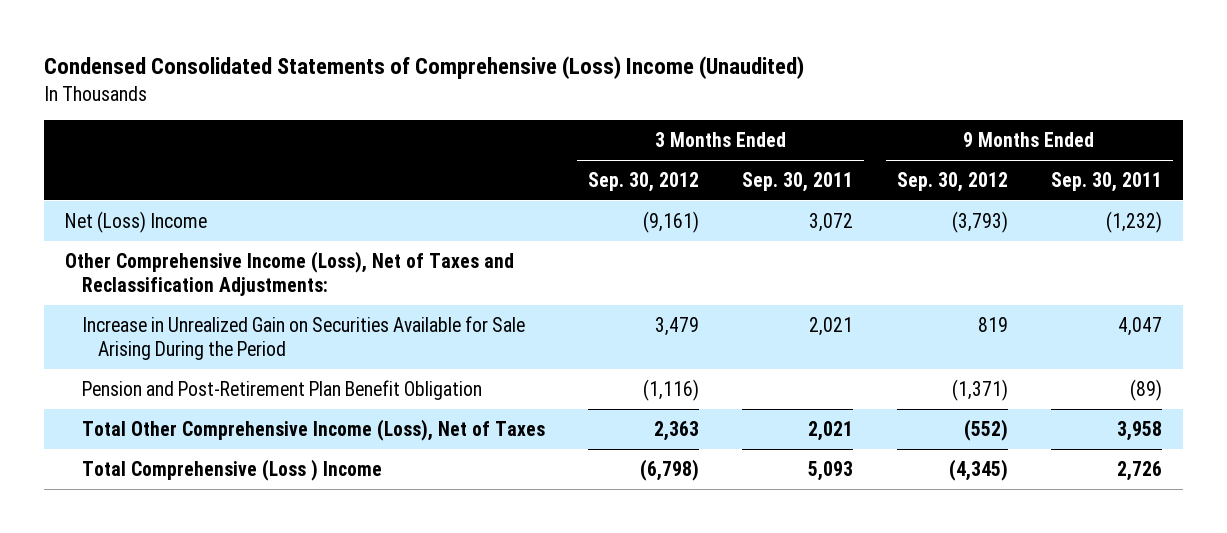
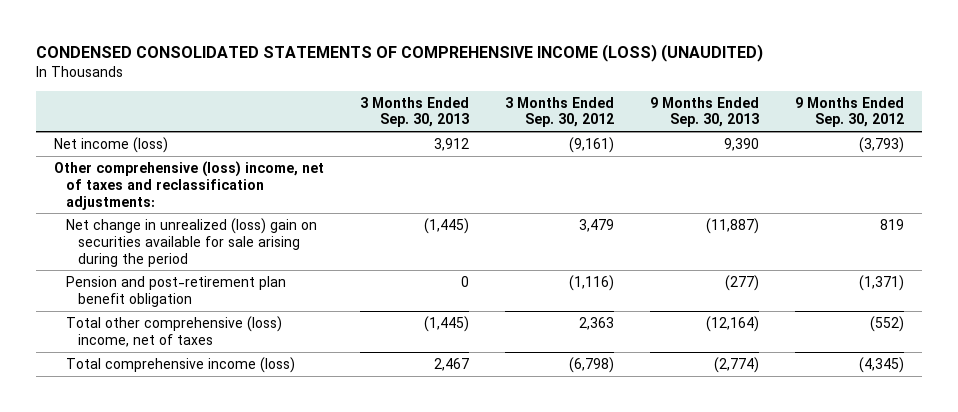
- Condensed Consolidated Statements of Comprehensive (Loss) Income (Unaudited)
+ CONDENSED CONSOLIDATED STATEMENTS OF COMPREHENSIVE INCOME (LOSS) (UNAUDITED)
- | 3 Months Ended Sep. 30, 2012 | 3 Months Ended Sep. 30, 2011 | 9 Months Ended Sep. 30, 2012 | 9 Months Ended Sep. 30, 2011
+ | 3 Months Ended Sep. 30, 2013 | 3 Months Ended Sep. 30, 2012 | 9 Months Ended Sep. 30, 2013 | 9 Months Ended Sep. 30, 2012
- Net (Loss) Income | (9,161) | 3,072 | (3,793) | (1,232)
- Other Comprehensive Income (Loss), Net of Taxes and Reclassification Adjustments:
- Increase in Unrealized Gain on Securities Available for Sale Arising During the Period | 3,479 | 2,021 | 819 | 4,047
- Pension and Post-Retirement Plan Benefit Obligation | (1,116) | | (1,371) | (89)
- Total Other Comprehensive Income (Loss), Net of Taxes | 2,363 | 2,021 | (552) | 3,958
- Total Comprehensive (Loss ) Income | (6,798) | 5,093 | (4,345) | 2,726
+ Net income (loss) | 3,912 | (9,161) | 9,390 | (3,793)
+ Other comprehensive (loss) income, net of taxes and reclassification adjustments:
+ Net change in unrealized (loss) gain on securities available for sale arising during the period | (1,445) | 3,479 | (11,887) | 819
+ Pension and post-retirement plan benefit obligation | 0 | (1,116) | (277) | (1,371)
+ Total other comprehensive (loss) income, net of taxes | (1,445) | 2,363 | (12,164) | (552)
+ Total comprehensive income (loss) | 2,467 | (6,798) | (2,774) | (4,345)

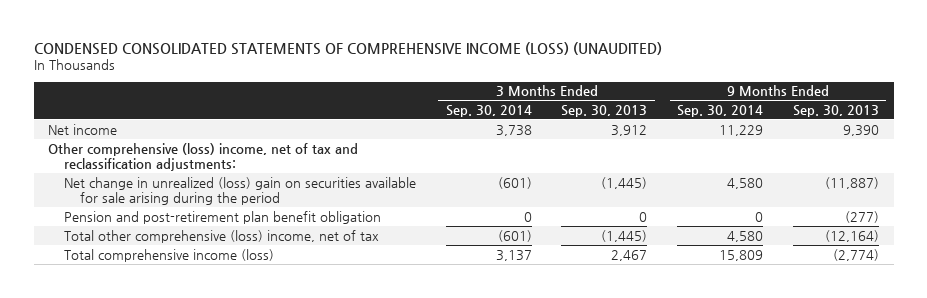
- | 3 Months Ended Sep. 30, 2013 | 3 Months Ended Sep. 30, 2012 | 9 Months Ended Sep. 30, 2013 | 9 Months Ended Sep. 30, 2012
+ | 3 Months Ended Sep. 30, 2014 | 3 Months Ended Sep. 30, 2013 | 9 Months Ended Sep. 30, 2014 | 9 Months Ended Sep. 30, 2013
- Net income (loss) | 3,912 | (9,161) | 9,390 | (3,793)
- Other comprehensive (loss) income, net of taxes and reclassification adjustments:
+ Net income | 3,738 | 3,912 | 11,229 | 9,390
+ Other comprehensive (loss) income, net of tax and reclassification adjustments:
- Total other comprehensive (loss) income, net of taxes | (1,445) | 2,363 | (12,164) | (552)
+ Total other comprehensive (loss) income, net of tax | (601) | (1,445) | 4,580 | (12,164)

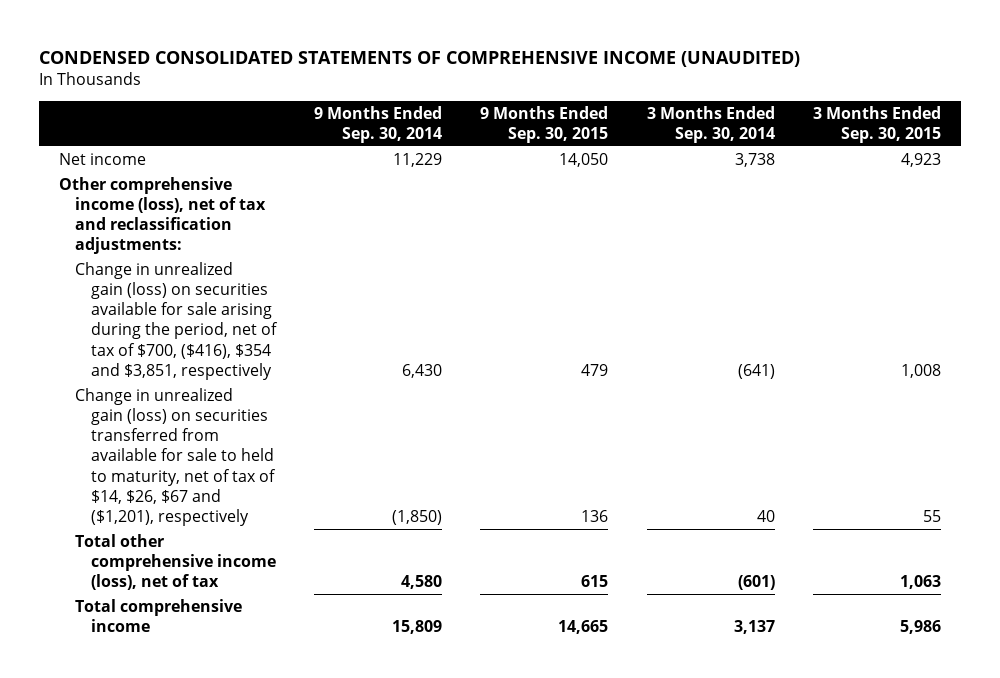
- CONDENSED CONSOLIDATED STATEMENTS OF COMPREHENSIVE INCOME (LOSS) (UNAUDITED)
+ CONDENSED CONSOLIDATED STATEMENTS OF COMPREHENSIVE INCOME (UNAUDITED)
- | 3 Months Ended Sep. 30, 2014 | 3 Months Ended Sep. 30, 2013 | 9 Months Ended Sep. 30, 2014 | 9 Months Ended Sep. 30, 2013
+ | 9 Months Ended Sep. 30, 2014 | 9 Months Ended Sep. 30, 2015 | 3 Months Ended Sep. 30, 2014 | 3 Months Ended Sep. 30, 2015
- Other comprehensive (loss) income, net of tax and reclassification adjustments:
- Net change in unrealized (loss) gain on securities available for sale arising during the period | (601) | (1,445) | 4,580 | (11,887)
- Pension and post-retirement plan benefit obligation | 0 | 0 | 0 | (277)
- Total other comprehensive (loss) income, net of tax | (601) | (1,445) | 4,580 | (12,164)
- Total comprehensive income (loss) | 3,137 | 2,467 | 15,809 | (2,774)
+ Other comprehensive income (loss), net of tax and reclassification adjustments:
+ Change in unrealized gain (loss) on securities available for sale arising during the period, net of tax of $700, ($416), $354 and $3,851, respectively | 6,430 | 479 | (641) | 1,008
+ Change in unrealized gain (loss) on securities transferred from available for sale to held to maturity, net of tax of $14, $26, $67 and ($1,201), respectively | (1,850) | 136 | 40 | 55
+ Total other comprehensive income (loss), net of tax | 4,580 | 615 | (601) | 1,063
+ Total comprehensive income | 15,809 | 14,665 | 3,137 | 5,986

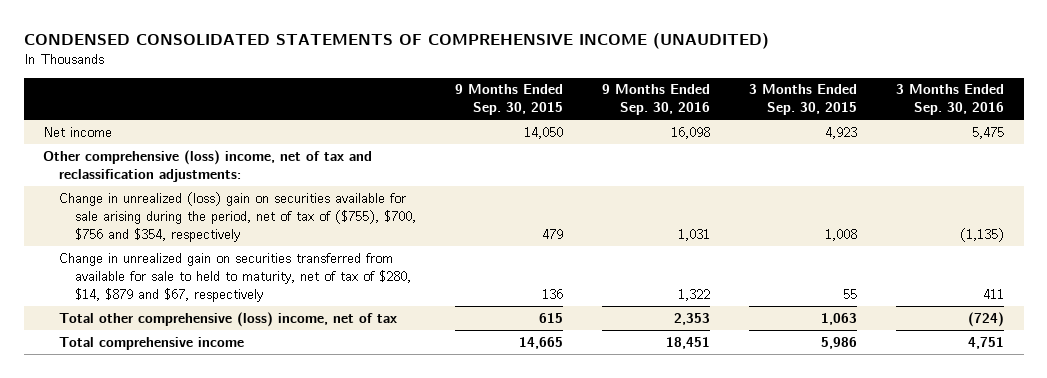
- | 9 Months Ended Sep. 30, 2014 | 9 Months Ended Sep. 30, 2015 | 3 Months Ended Sep. 30, 2014 | 3 Months Ended Sep. 30, 2015
+ | 9 Months Ended Sep. 30, 2015 | 9 Months Ended Sep. 30, 2016 | 3 Months Ended Sep. 30, 2015 | 3 Months Ended Sep. 30, 2016
- Other comprehensive income (loss), net of tax and reclassification adjustments:
- Change in unrealized gain (loss) on securities available for sale arising during the period, net of tax of $700, ($416), $354 and $3,851, respectively | 6,430 | 479 | (641) | 1,008
- Change in unrealized gain (loss) on securities transferred from available for sale to held to maturity, net of tax of $14, $26, $67 and ($1,201), respectively | (1,850) | 136 | 40 | 55
- Total other comprehensive income (loss), net of tax | 4,580 | 615 | (601) | 1,063
+ Other comprehensive (loss) income, net of tax and reclassification adjustments:
+ Change in unrealized (loss) gain on securities available for sale arising during the period, net of tax of ($755), $700, $756 and $354, respectively | 479 | 1,031 | 1,008 | (1,135)
+ Change in unrealized gain on securities transferred from available for sale to held to maturity, net of tax of $280, $14, $879 and $67, respectively | 136 | 1,322 | 55 | 411
+ Total other comprehensive (loss) income, net of tax | 615 | 2,353 | 1,063 | (724)

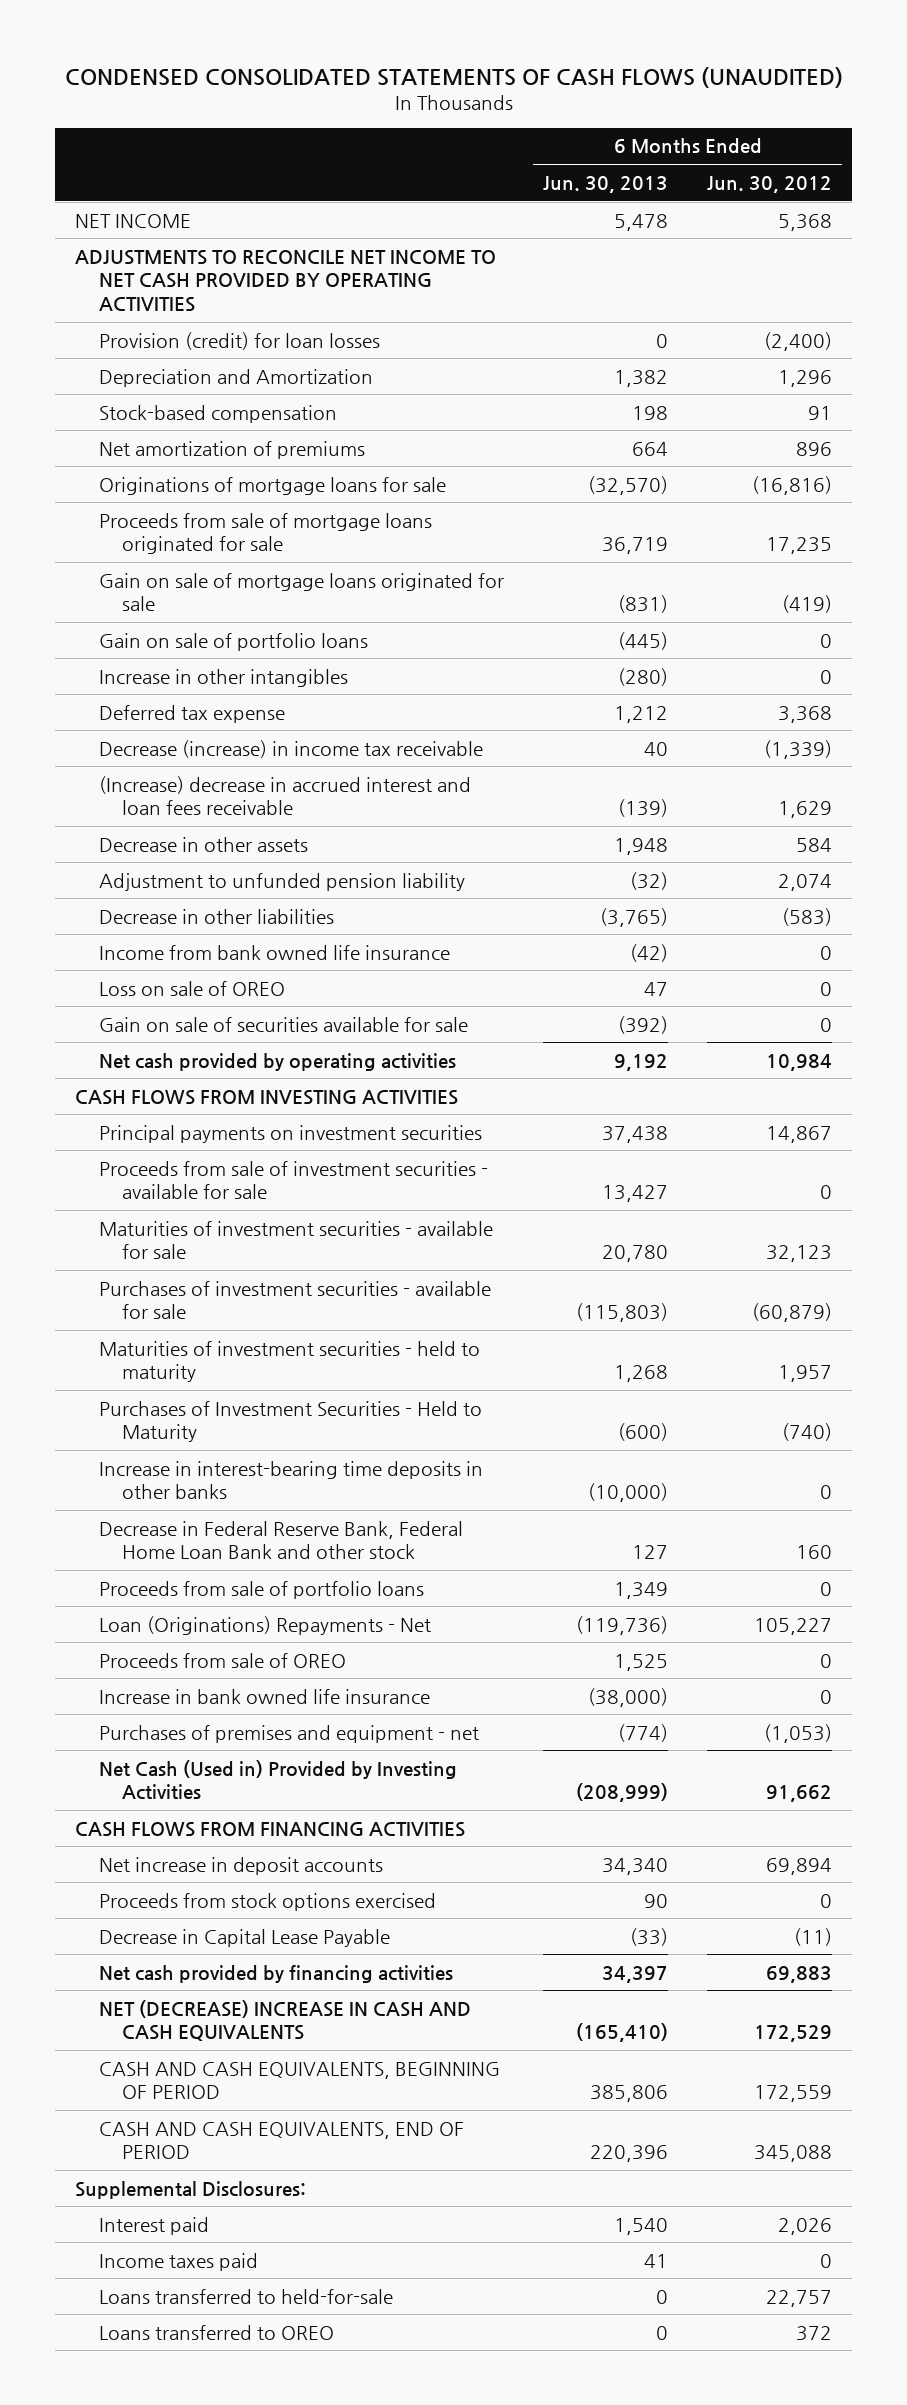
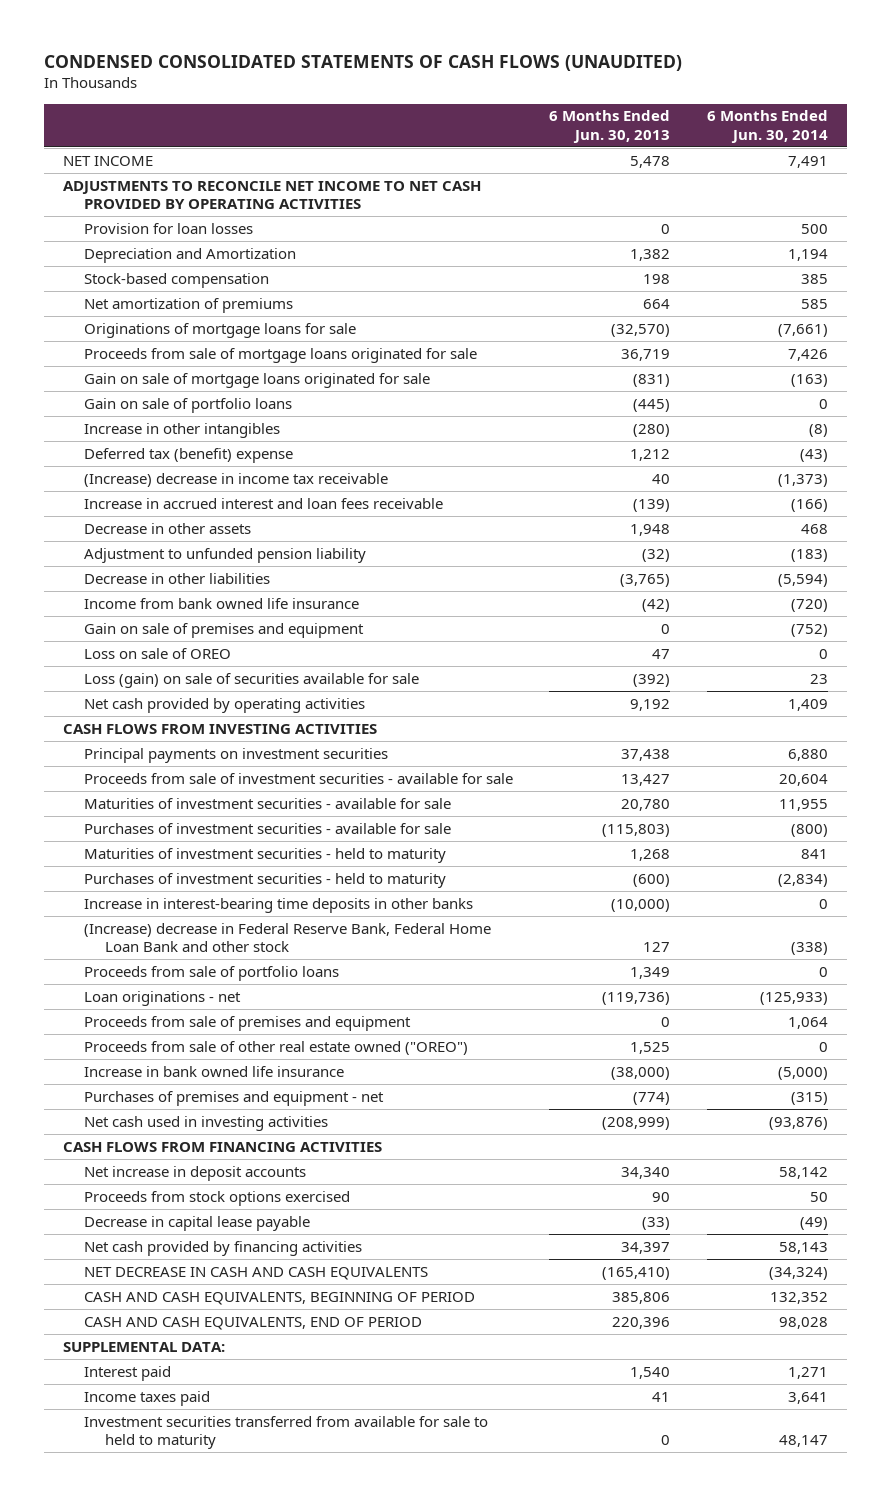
- | 6 Months Ended Jun. 30, 2013 | 6 Months Ended Jun. 30, 2012
+ | 6 Months Ended Jun. 30, 2013 | 6 Months Ended Jun. 30, 2014
- Provision (credit) for loan losses | 0 | (2,400)
+ Provision for loan losses | 0 | 500
- Deferred tax expense | 1,212 | 3,368
- Decrease (increase) in income tax receivable | 40 | (1,339)
- (Increase) decrease in accrued interest and loan fees receivable | (139) | 1,629
+ Deferred tax (benefit) expense | 1,212 | (43)
+ (Increase) decrease in income tax receivable | 40 | (1,373)
+ Increase in accrued interest and loan fees receivable | (139) | (166)
+ Gain on sale of premises and equipment | 0 | (752)
- Gain on sale of securities available for sale | (392) | 0
+ Loss (gain) on sale of securities available for sale | (392) | 23
- Purchases of Investment Securities - Held to Maturity | (600) | (740)
+ Purchases of investment securities - held to maturity | (600) | (2,834)
- Decrease in Federal Reserve Bank, Federal Home Loan Bank and other stock | 127 | 160
+ (Increase) decrease in Federal Reserve Bank, Federal Home Loan Bank and other stock | 127 | (338)
- Loan (Originations) Repayments - Net | (119,736) | 105,227
- Proceeds from sale of OREO | 1,525 | 0
+ Loan originations - net | (119,736) | (125,933)
+ Proceeds from sale of premises and equipment | 0 | 1,064
+ Proceeds from sale of other real estate owned ("OREO") | 1,525 | 0
- Net Cash (Used in) Provided by Investing Activities | (208,999) | 91,662
+ Net cash used in investing activities | (208,999) | (93,876)
- Decrease in Capital Lease Payable | (33) | (11)
+ Decrease in capital lease payable | (33) | (49)
- NET (DECREASE) INCREASE IN CASH AND CASH EQUIVALENTS | (165,410) | 172,529
+ NET DECREASE IN CASH AND CASH EQUIVALENTS | (165,410) | (34,324)
- Supplemental Disclosures:
+ SUPPLEMENTAL DATA:
- Loans transferred to held-for-sale | 0 | 22,757
- Loans transferred to OREO | 0 | 372
+ Investment securities transferred from available for sale to held to maturity | 0 | 48,147

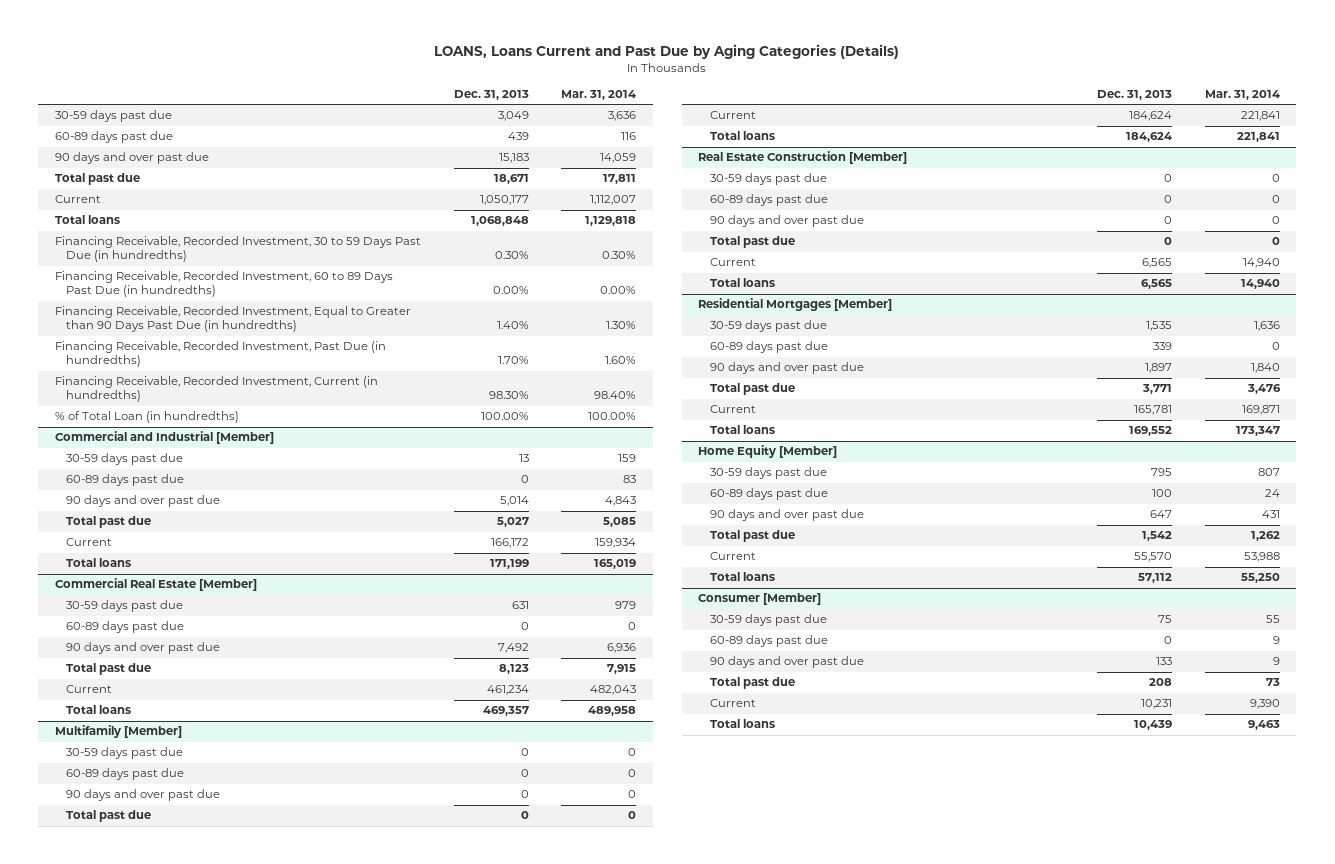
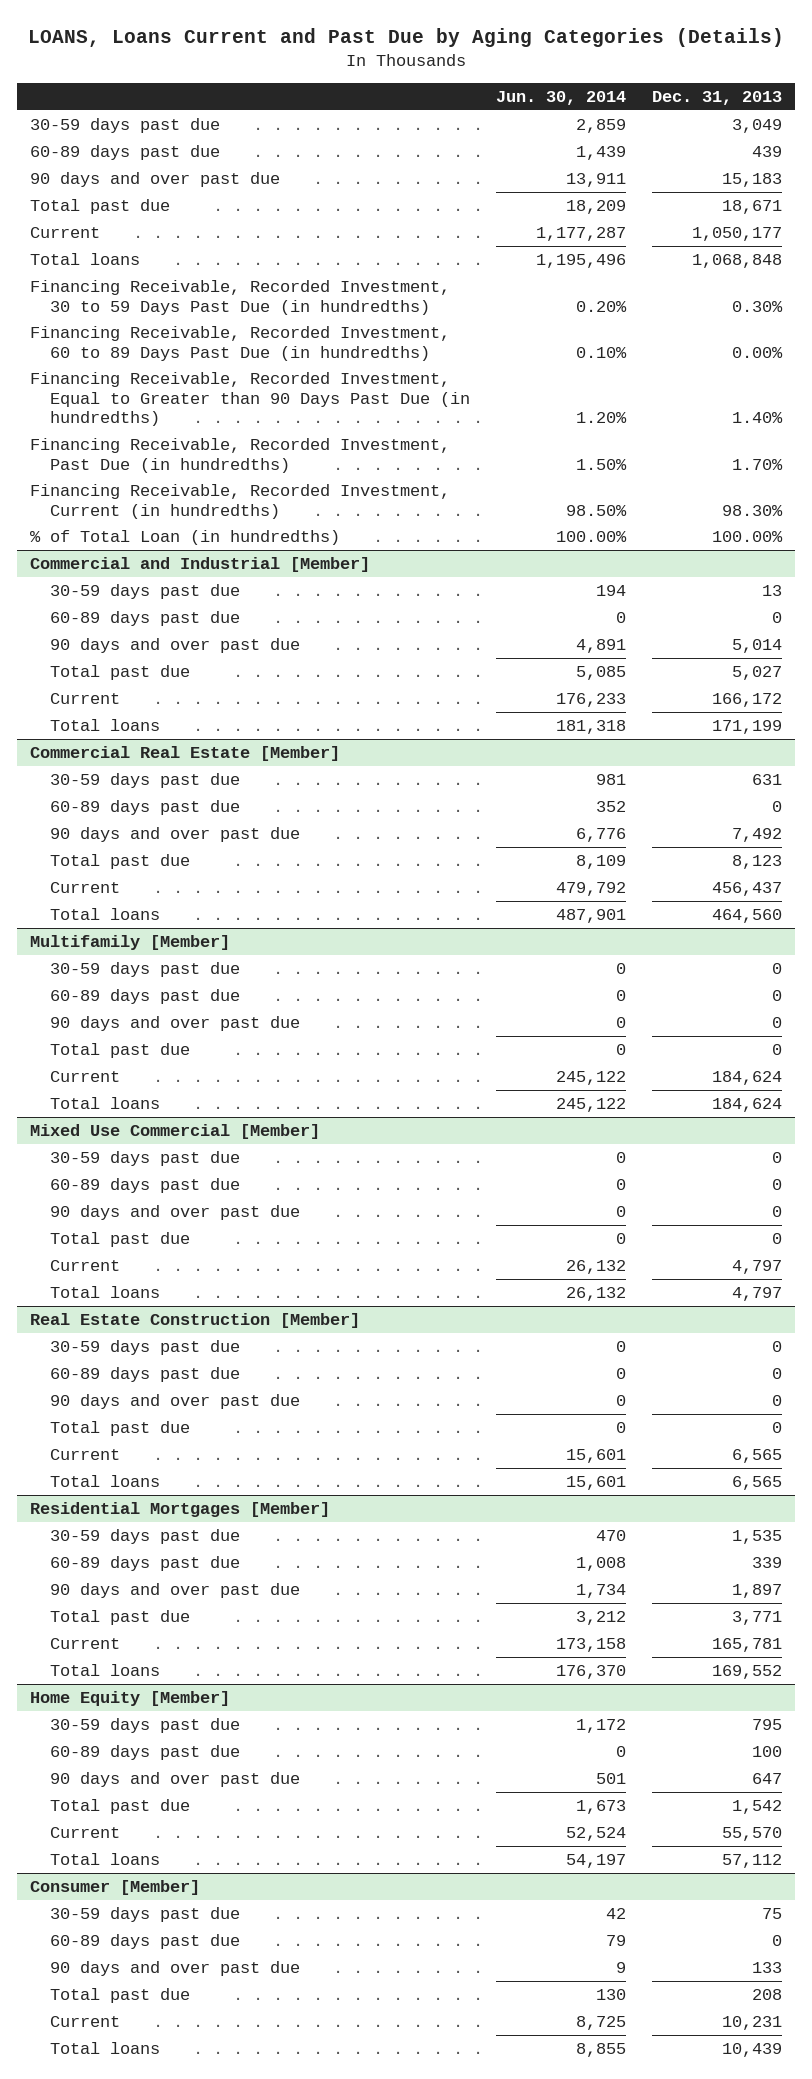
- | Dec. 31, 2013 | Mar. 31, 2014
+ | Jun. 30, 2014 | Dec. 31, 2013
@ Commercial Real Estate [Member]
- Current | 461,234 | 482,043
- Total loans | 469,357 | 489,958
+ Current | 479,792 | 456,437
+ Total loans | 487,901 | 464,560
+ Mixed Use Commercial [Member]
+ 30-59 days past due | 0 | 0
+ 60-89 days past due | 0 | 0
+ 90 days and over past due | 0 | 0
+ Total past due | 0 | 0
+ Current | 26,132 | 4,797
+ Total loans | 26,132 | 4,797

